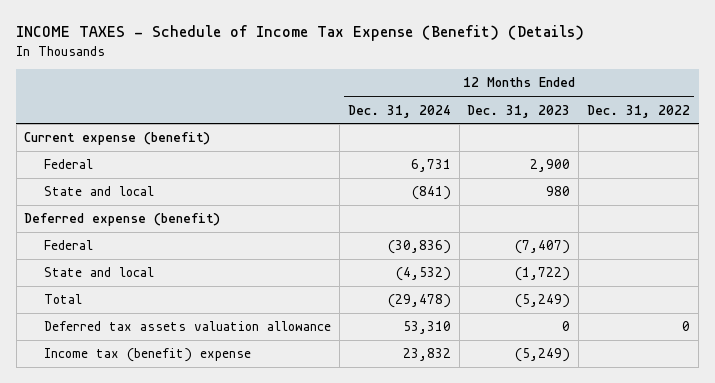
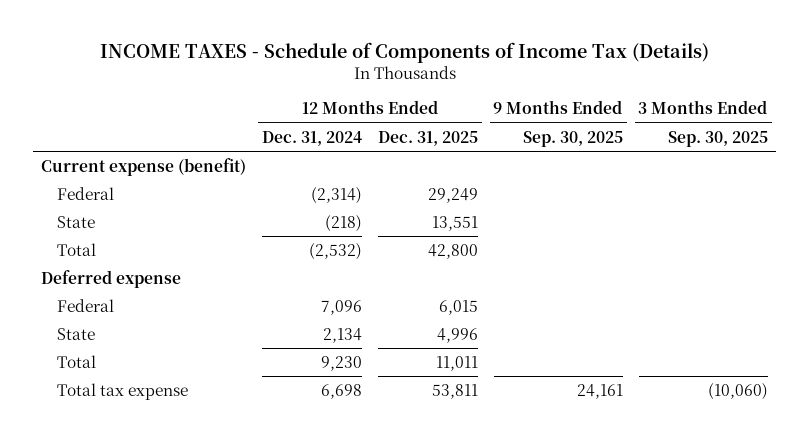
- INCOME TAXES - Schedule of Income Tax Expense (Benefit) (Details)
+ INCOME TAXES - Schedule of Components of Income Tax (Details)
- | 12 Months Ended Dec. 31, 2024 | 12 Months Ended Dec. 31, 2023 | 12 Months Ended Dec. 31, 2022
+ | 12 Months Ended Dec. 31, 2024 | 12 Months Ended Dec. 31, 2025 | 9 Months Ended Sep. 30, 2025 | 3 Months Ended Sep. 30, 2025
- Federal | 6,731 | 2,900 |
- State and local | (841) | 980 |
- Deferred expense (benefit)
- Federal | (30,836) | (7,407) |
- State and local | (4,532) | (1,722) |
- Total | (29,478) | (5,249) |
- Deferred tax assets valuation allowance | 53,310 | 0 | 0
- Income tax (benefit) expense | 23,832 | (5,249) |
+ Federal | (2,314) | 29,249 | |
+ State | (218) | 13,551 | |
+ Total | (2,532) | 42,800 | |
+ Deferred expense
+ Federal | 7,096 | 6,015 | |
+ State | 2,134 | 4,996 | |
+ Total | 9,230 | 11,011 | |
+ Total tax expense | 6,698 | 53,811 | 24,161 | (10,060)

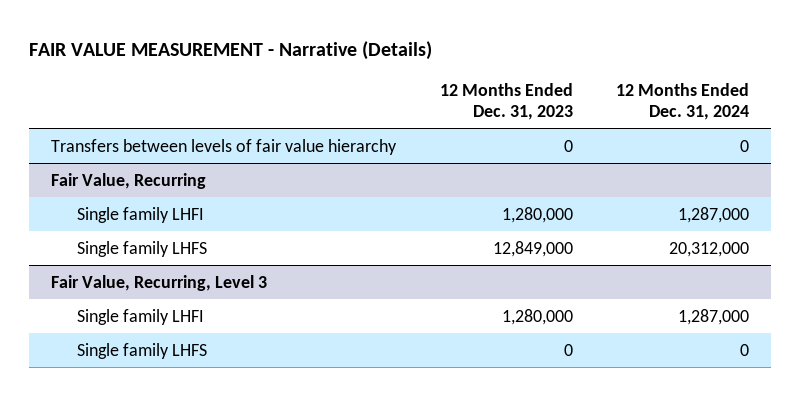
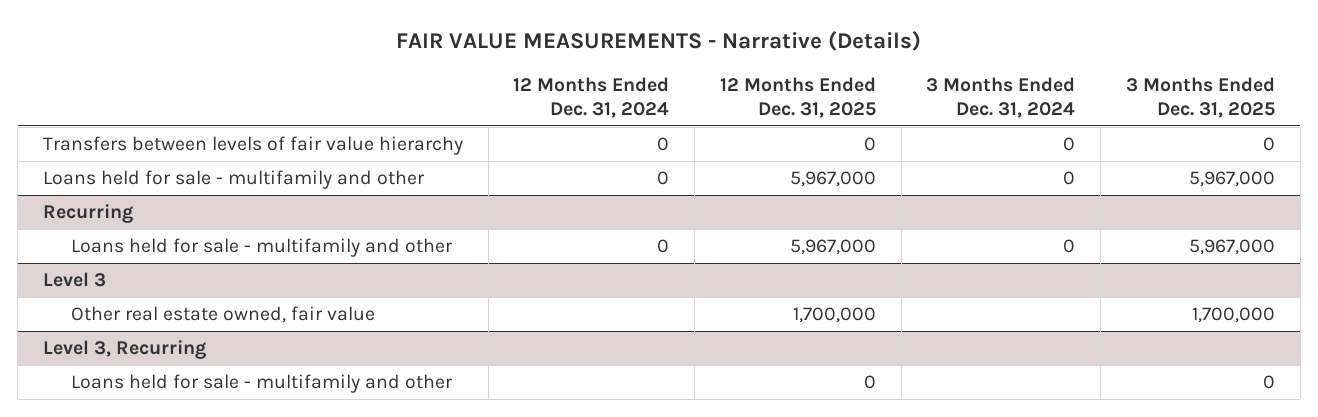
- FAIR VALUE MEASUREMENT - Narrative (Details)
+ FAIR VALUE MEASUREMENTS - Narrative (Details)
- | 12 Months Ended Dec. 31, 2023 | 12 Months Ended Dec. 31, 2024
+ | 12 Months Ended Dec. 31, 2024 | 12 Months Ended Dec. 31, 2025 | 3 Months Ended Dec. 31, 2024 | 3 Months Ended Dec. 31, 2025
- Fair Value, Recurring
- Single family LHFI | 1,280,000 | 1,287,000
- Single family LHFS | 12,849,000 | 20,312,000
- Fair Value, Recurring, Level 3
- Single family LHFI | 1,280,000 | 1,287,000
- Single family LHFS | 0 | 0
+ Loans held for sale - multifamily and other | 0 | 5,967,000 | 0 | 5,967,000
+ Recurring
+ Loans held for sale - multifamily and other | 0 | 5,967,000 | 0 | 5,967,000
+ Level 3
+ Other real estate owned, fair value | | 1,700,000 | | 1,700,000
+ Level 3, Recurring
+ Loans held for sale - multifamily and other | | 0 | | 0

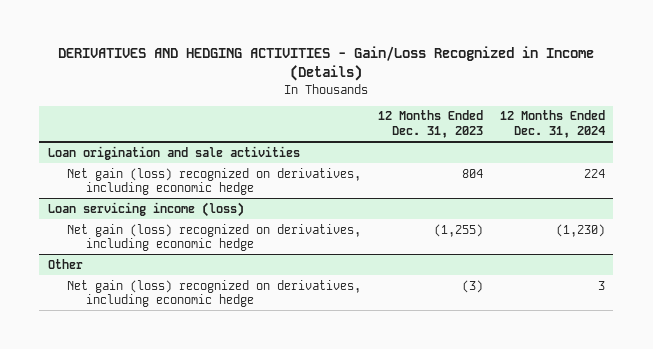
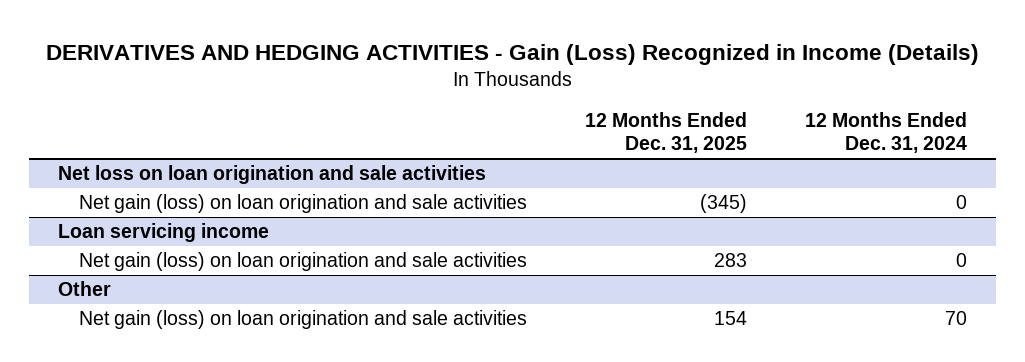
- DERIVATIVES AND HEDGING ACTIVITIES - Gain/Loss Recognized in Income (Details)
+ DERIVATIVES AND HEDGING ACTIVITIES - Gain (Loss) Recognized in Income (Details)
- | 12 Months Ended Dec. 31, 2023 | 12 Months Ended Dec. 31, 2024
+ | 12 Months Ended Dec. 31, 2025 | 12 Months Ended Dec. 31, 2024
- Loan origination and sale activities
- Net gain (loss) recognized on derivatives, including economic hedge | 804 | 224
- Loan servicing income (loss)
- Net gain (loss) recognized on derivatives, including economic hedge | (1,255) | (1,230)
+ Net loss on loan origination and sale activities
+ Net gain (loss) on loan origination and sale activities | (345) | 0
+ Loan servicing income
+ Net gain (loss) on loan origination and sale activities | 283 | 0
@ Other
- Net gain (loss) recognized on derivatives, including economic hedge | (3) | 3
+ Net gain (loss) on loan origination and sale activities | 154 | 70

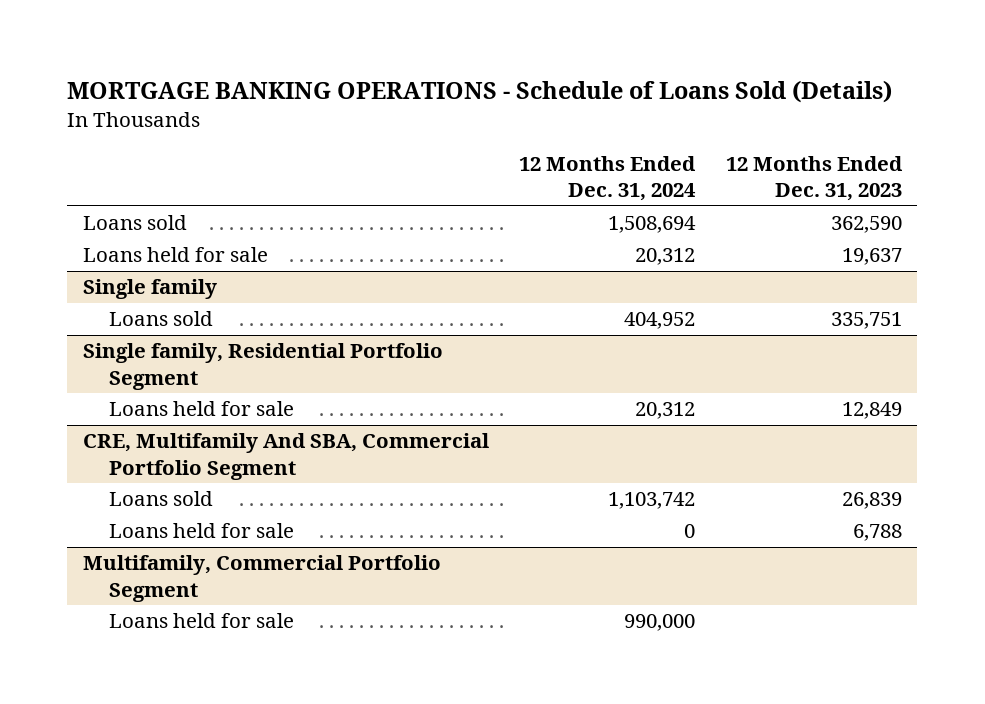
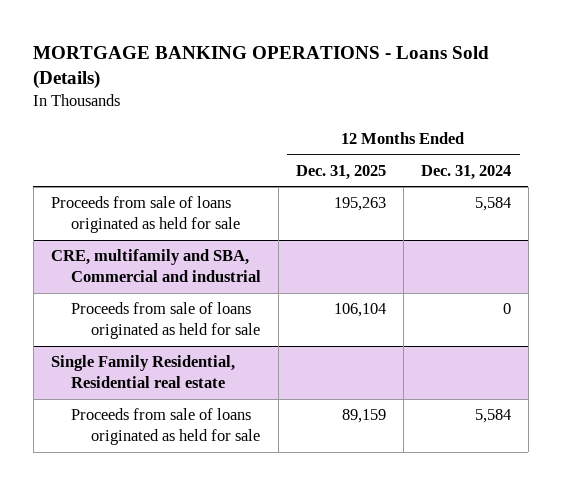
- MORTGAGE BANKING OPERATIONS - Schedule of Loans Sold (Details)
+ MORTGAGE BANKING OPERATIONS - Loans Sold (Details)
- | 12 Months Ended Dec. 31, 2024 | 12 Months Ended Dec. 31, 2023
+ | 12 Months Ended Dec. 31, 2025 | 12 Months Ended Dec. 31, 2024
- Loans sold | 1,508,694 | 362,590
- Loans held for sale | 20,312 | 19,637
- Single family
- Loans sold | 404,952 | 335,751
- Single family, Residential Portfolio Segment
- Loans held for sale | 20,312 | 12,849
- CRE, Multifamily And SBA, Commercial Portfolio Segment
- Loans sold | 1,103,742 | 26,839
- Loans held for sale | 0 | 6,788
- Multifamily, Commercial Portfolio Segment
- Loans held for sale | 990,000 |
+ Proceeds from sale of loans originated as held for sale | 195,263 | 5,584
+ CRE, multifamily and SBA, Commercial and industrial
+ Proceeds from sale of loans originated as held for sale | 106,104 | 0
+ Single Family Residential, Residential real estate
+ Proceeds from sale of loans originated as held for sale | 89,159 | 5,584

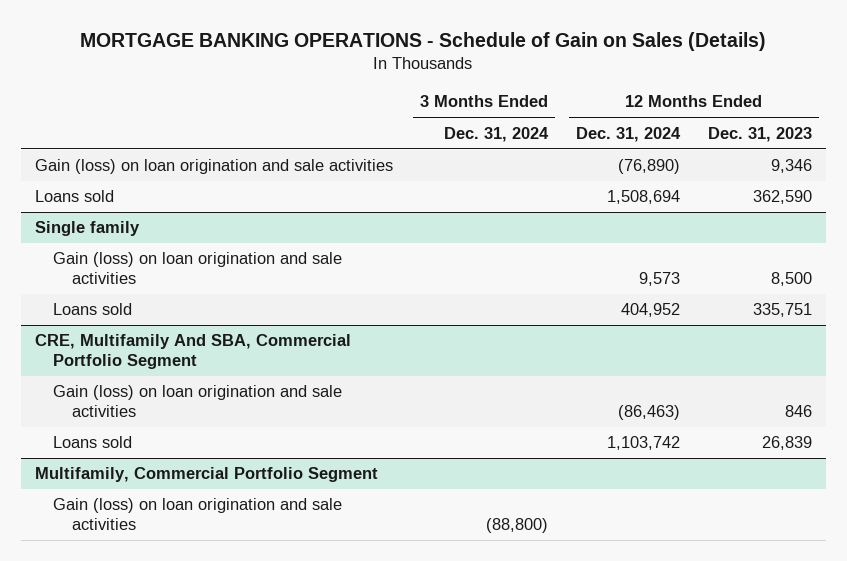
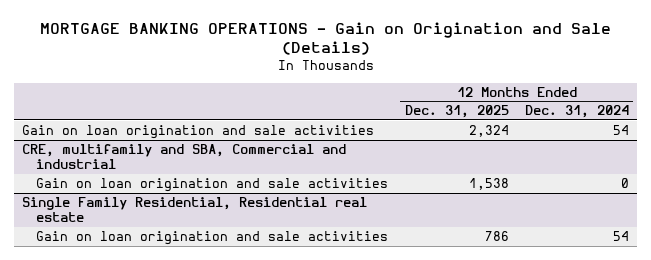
- MORTGAGE BANKING OPERATIONS - Schedule of Gain on Sales (Details)
+ MORTGAGE BANKING OPERATIONS - Gain on Origination and Sale (Details)
- | 3 Months Ended Dec. 31, 2024 | 12 Months Ended Dec. 31, 2024 | 12 Months Ended Dec. 31, 2023
+ | 12 Months Ended Dec. 31, 2025 | 12 Months Ended Dec. 31, 2024
- Gain (loss) on loan origination and sale activities | | (76,890) | 9,346
- Loans sold | | 1,508,694 | 362,590
- Single family
- Gain (loss) on loan origination and sale activities | | 9,573 | 8,500
- Loans sold | | 404,952 | 335,751
- CRE, Multifamily And SBA, Commercial Portfolio Segment
- Gain (loss) on loan origination and sale activities | | (86,463) | 846
- Loans sold | | 1,103,742 | 26,839
- Multifamily, Commercial Portfolio Segment
- Gain (loss) on loan origination and sale activities | (88,800) | |
+ Gain on loan origination and sale activities | 2,324 | 54
+ CRE, multifamily and SBA, Commercial and industrial
+ Gain on loan origination and sale activities | 1,538 | 0
+ Single Family Residential, Residential real estate
+ Gain on loan origination and sale activities | 786 | 54

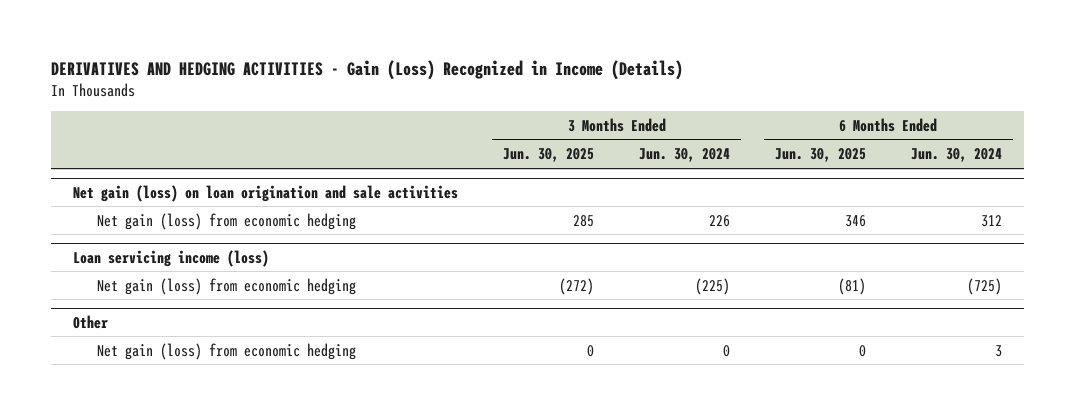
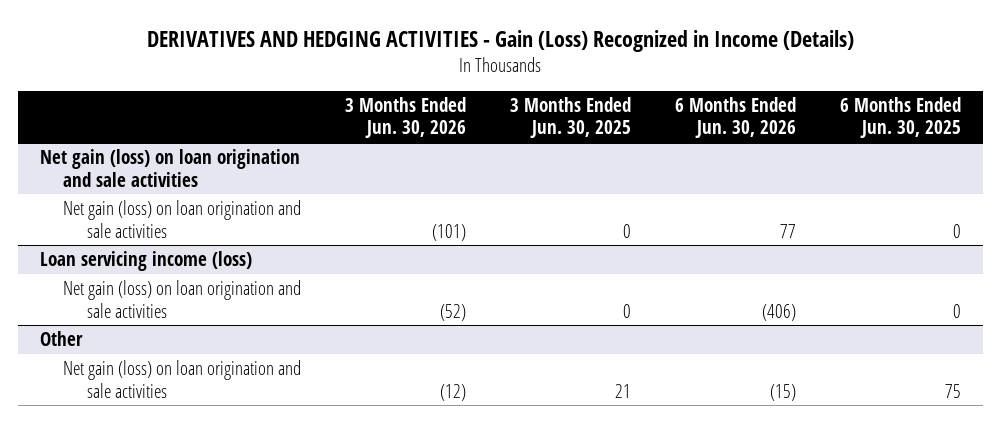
- | 3 Months Ended Jun. 30, 2025 | 3 Months Ended Jun. 30, 2024 | 6 Months Ended Jun. 30, 2025 | 6 Months Ended Jun. 30, 2024
+ | 3 Months Ended Jun. 30, 2026 | 3 Months Ended Jun. 30, 2025 | 6 Months Ended Jun. 30, 2026 | 6 Months Ended Jun. 30, 2025
@ Net gain (loss) on loan origination and sale activities
- Net gain (loss) from economic hedging | 285 | 226 | 346 | 312
+ Net gain (loss) on loan origination and sale activities | (101) | 0 | 77 | 0
@ Loan servicing income (loss)
- Net gain (loss) from economic hedging | (272) | (225) | (81) | (725)
+ Net gain (loss) on loan origination and sale activities | (52) | 0 | (406) | 0
@ Other
- Net gain (loss) from economic hedging | 0 | 0 | 0 | 3
+ Net gain (loss) on loan origination and sale activities | (12) | 21 | (15) | 75

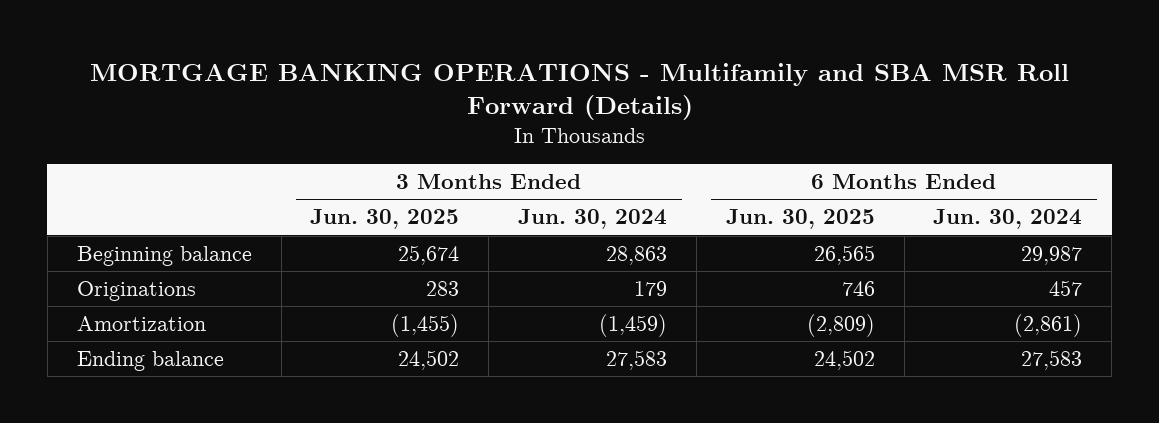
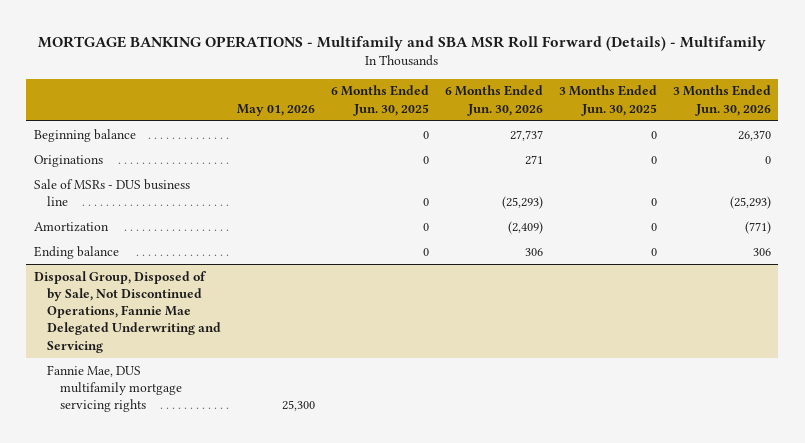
- MORTGAGE BANKING OPERATIONS - Multifamily and SBA MSR Roll Forward (Details)
+ MORTGAGE BANKING OPERATIONS - Multifamily and SBA MSR Roll Forward (Details) - Multifamily
- | 3 Months Ended Jun. 30, 2025 | 3 Months Ended Jun. 30, 2024 | 6 Months Ended Jun. 30, 2025 | 6 Months Ended Jun. 30, 2024
+ | May 01, 2026 | 6 Months Ended Jun. 30, 2025 | 6 Months Ended Jun. 30, 2026 | 3 Months Ended Jun. 30, 2025 | 3 Months Ended Jun. 30, 2026
- Beginning balance | 25,674 | 28,863 | 26,565 | 29,987
- Originations | 283 | 179 | 746 | 457
- Amortization | (1,455) | (1,459) | (2,809) | (2,861)
- Ending balance | 24,502 | 27,583 | 24,502 | 27,583
+ Beginning balance | | 0 | 27,737 | 0 | 26,370
+ Originations | | 0 | 271 | 0 | 0
+ Sale of MSRs - DUS business line | | 0 | (25,293) | 0 | (25,293)
+ Amortization | | 0 | (2,409) | 0 | (771)
+ Ending balance | | 0 | 306 | 0 | 306
+ Disposal Group, Disposed of by Sale, Not Discontinued Operations, Fannie Mae Delegated Underwriting and Servicing
+ Fannie Mae, DUS multifamily mortgage servicing rights | 25,300 | | | |

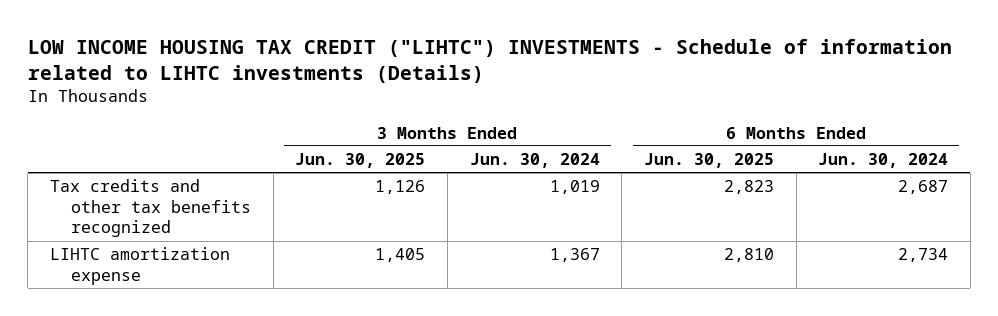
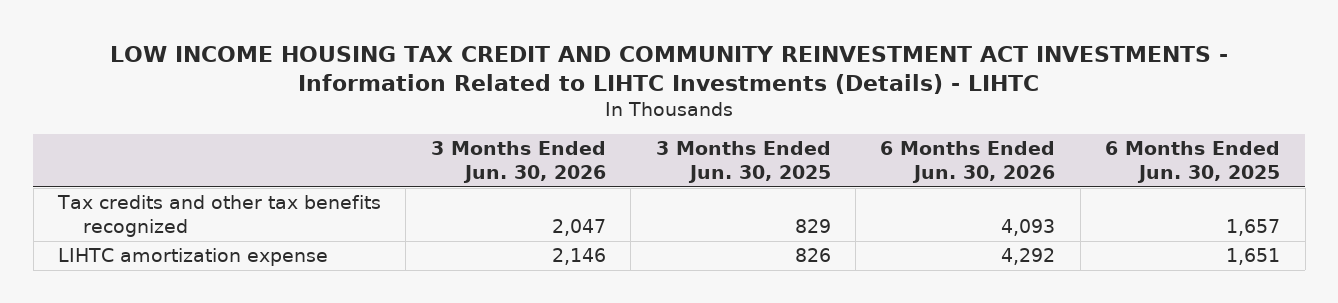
- LOW INCOME HOUSING TAX CREDIT ("LIHTC") INVESTMENTS - Schedule of information related to LIHTC investments (Details)
+ LOW INCOME HOUSING TAX CREDIT AND COMMUNITY REINVESTMENT ACT INVESTMENTS - Information Related to LIHTC Investments (Details) - LIHTC
- | 3 Months Ended Jun. 30, 2025 | 3 Months Ended Jun. 30, 2024 | 6 Months Ended Jun. 30, 2025 | 6 Months Ended Jun. 30, 2024
+ | 3 Months Ended Jun. 30, 2026 | 3 Months Ended Jun. 30, 2025 | 6 Months Ended Jun. 30, 2026 | 6 Months Ended Jun. 30, 2025
- Tax credits and other tax benefits recognized | 1,126 | 1,019 | 2,823 | 2,687
- LIHTC amortization expense | 1,405 | 1,367 | 2,810 | 2,734
+ Tax credits and other tax benefits recognized | 2,047 | 829 | 4,093 | 1,657
+ LIHTC amortization expense | 2,146 | 826 | 4,292 | 1,651

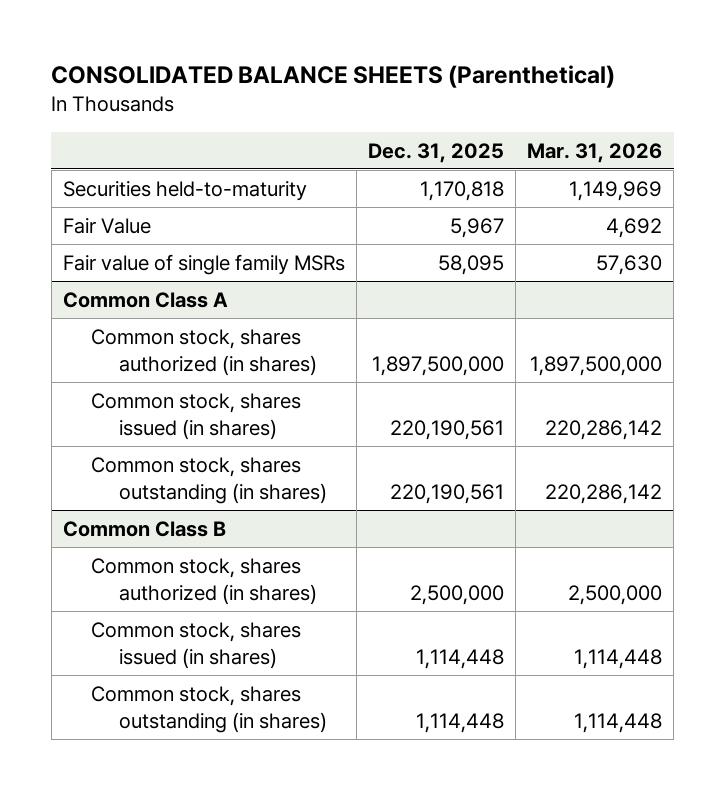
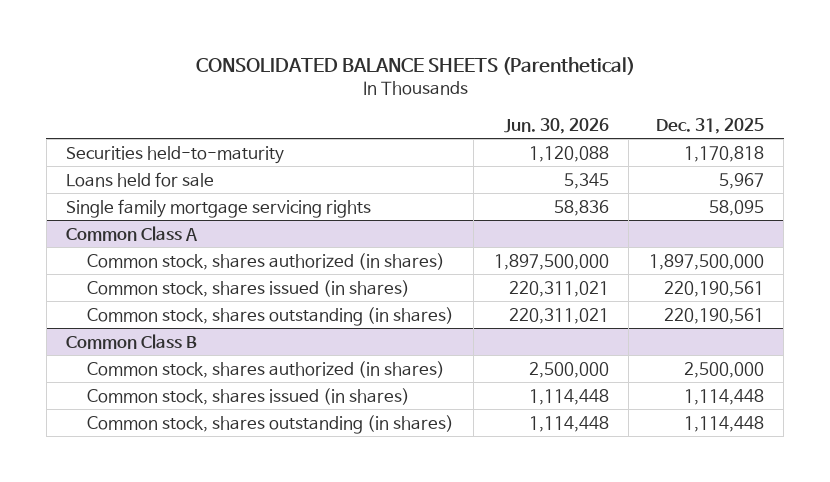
- | Dec. 31, 2025 | Mar. 31, 2026
+ | Jun. 30, 2026 | Dec. 31, 2025
- Fair Value | 5,967 | 4,692
- Fair value of single family MSRs | 58,095 | 57,630
+ Loans held for sale | 5,345 | 5,967
+ Single family mortgage servicing rights | 58,836 | 58,095

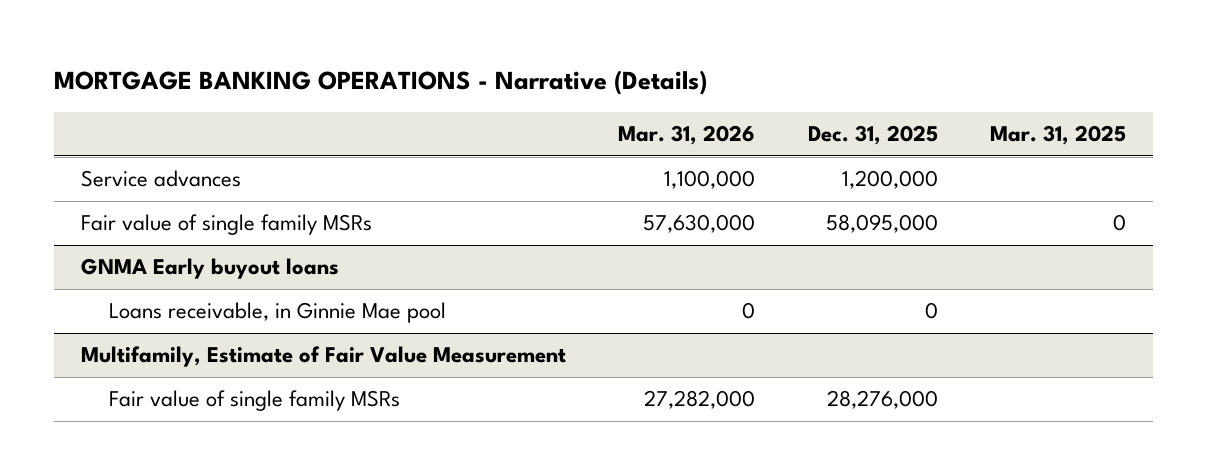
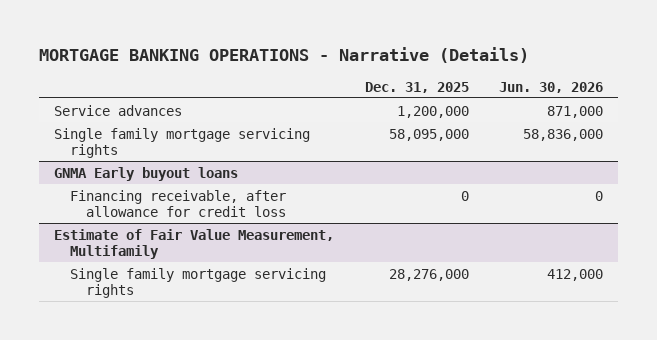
- | Mar. 31, 2026 | Dec. 31, 2025 | Mar. 31, 2025
+ | Dec. 31, 2025 | Jun. 30, 2026
- Fair value of single family MSRs | 57,630,000 | 58,095,000 | 0
+ Single family mortgage servicing rights | 58,095,000 | 58,836,000
@ GNMA Early buyout loans
- Loans receivable, in Ginnie Mae pool | 0 | 0 |
- Multifamily, Estimate of Fair Value Measurement
- Fair value of single family MSRs | 27,282,000 | 28,276,000 |
@ GNMA Early buyout loans
+ Financing receivable, after allowance for credit loss | 0 | 0
+ Estimate of Fair Value Measurement, Multifamily
+ Single family mortgage servicing rights | 28,276,000 | 412,000

